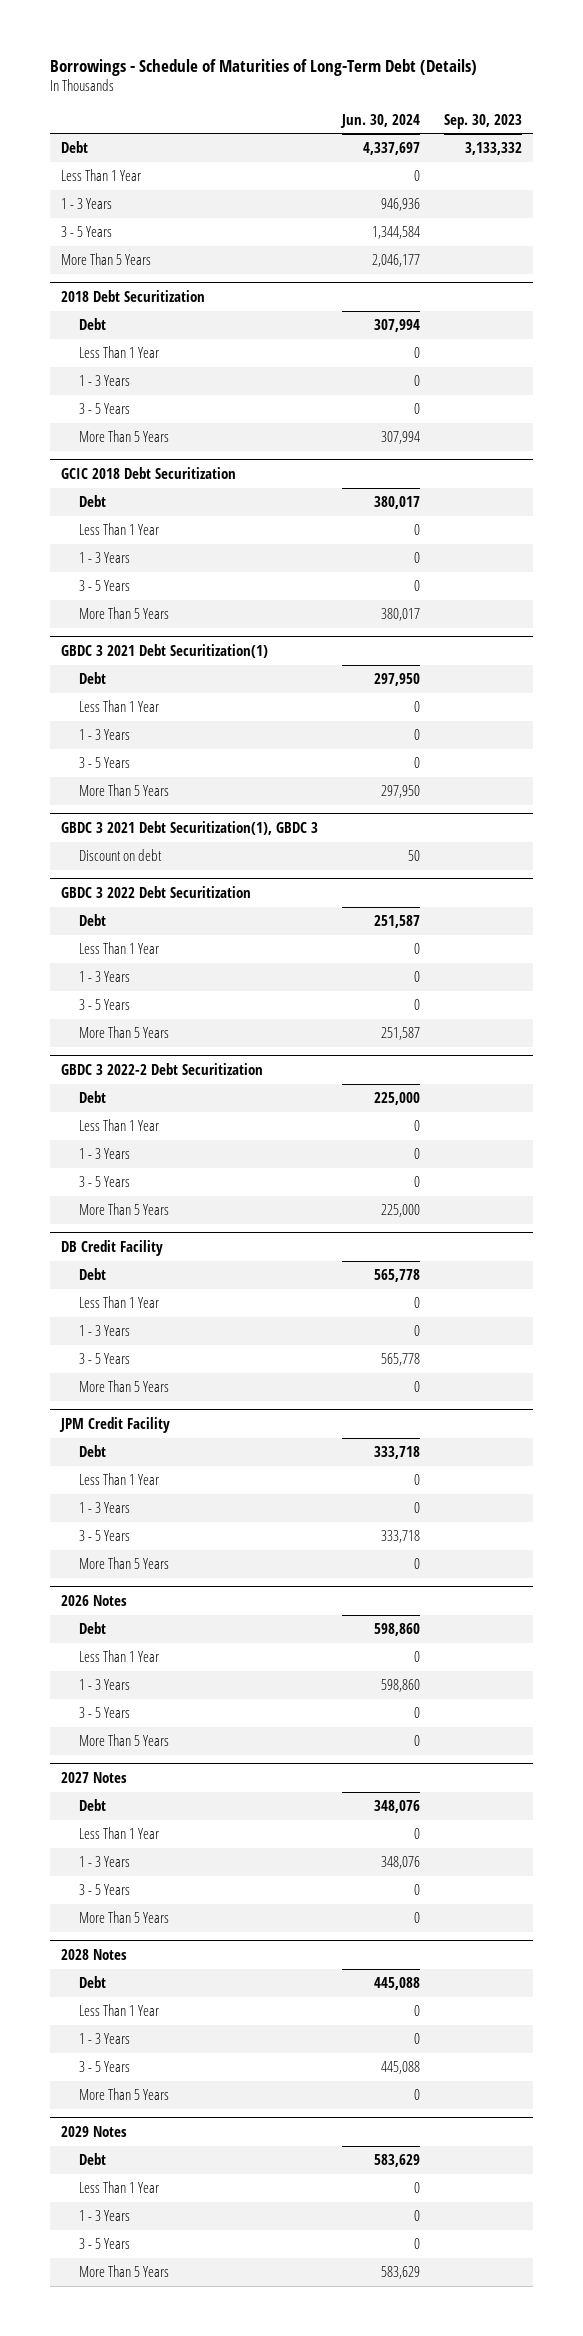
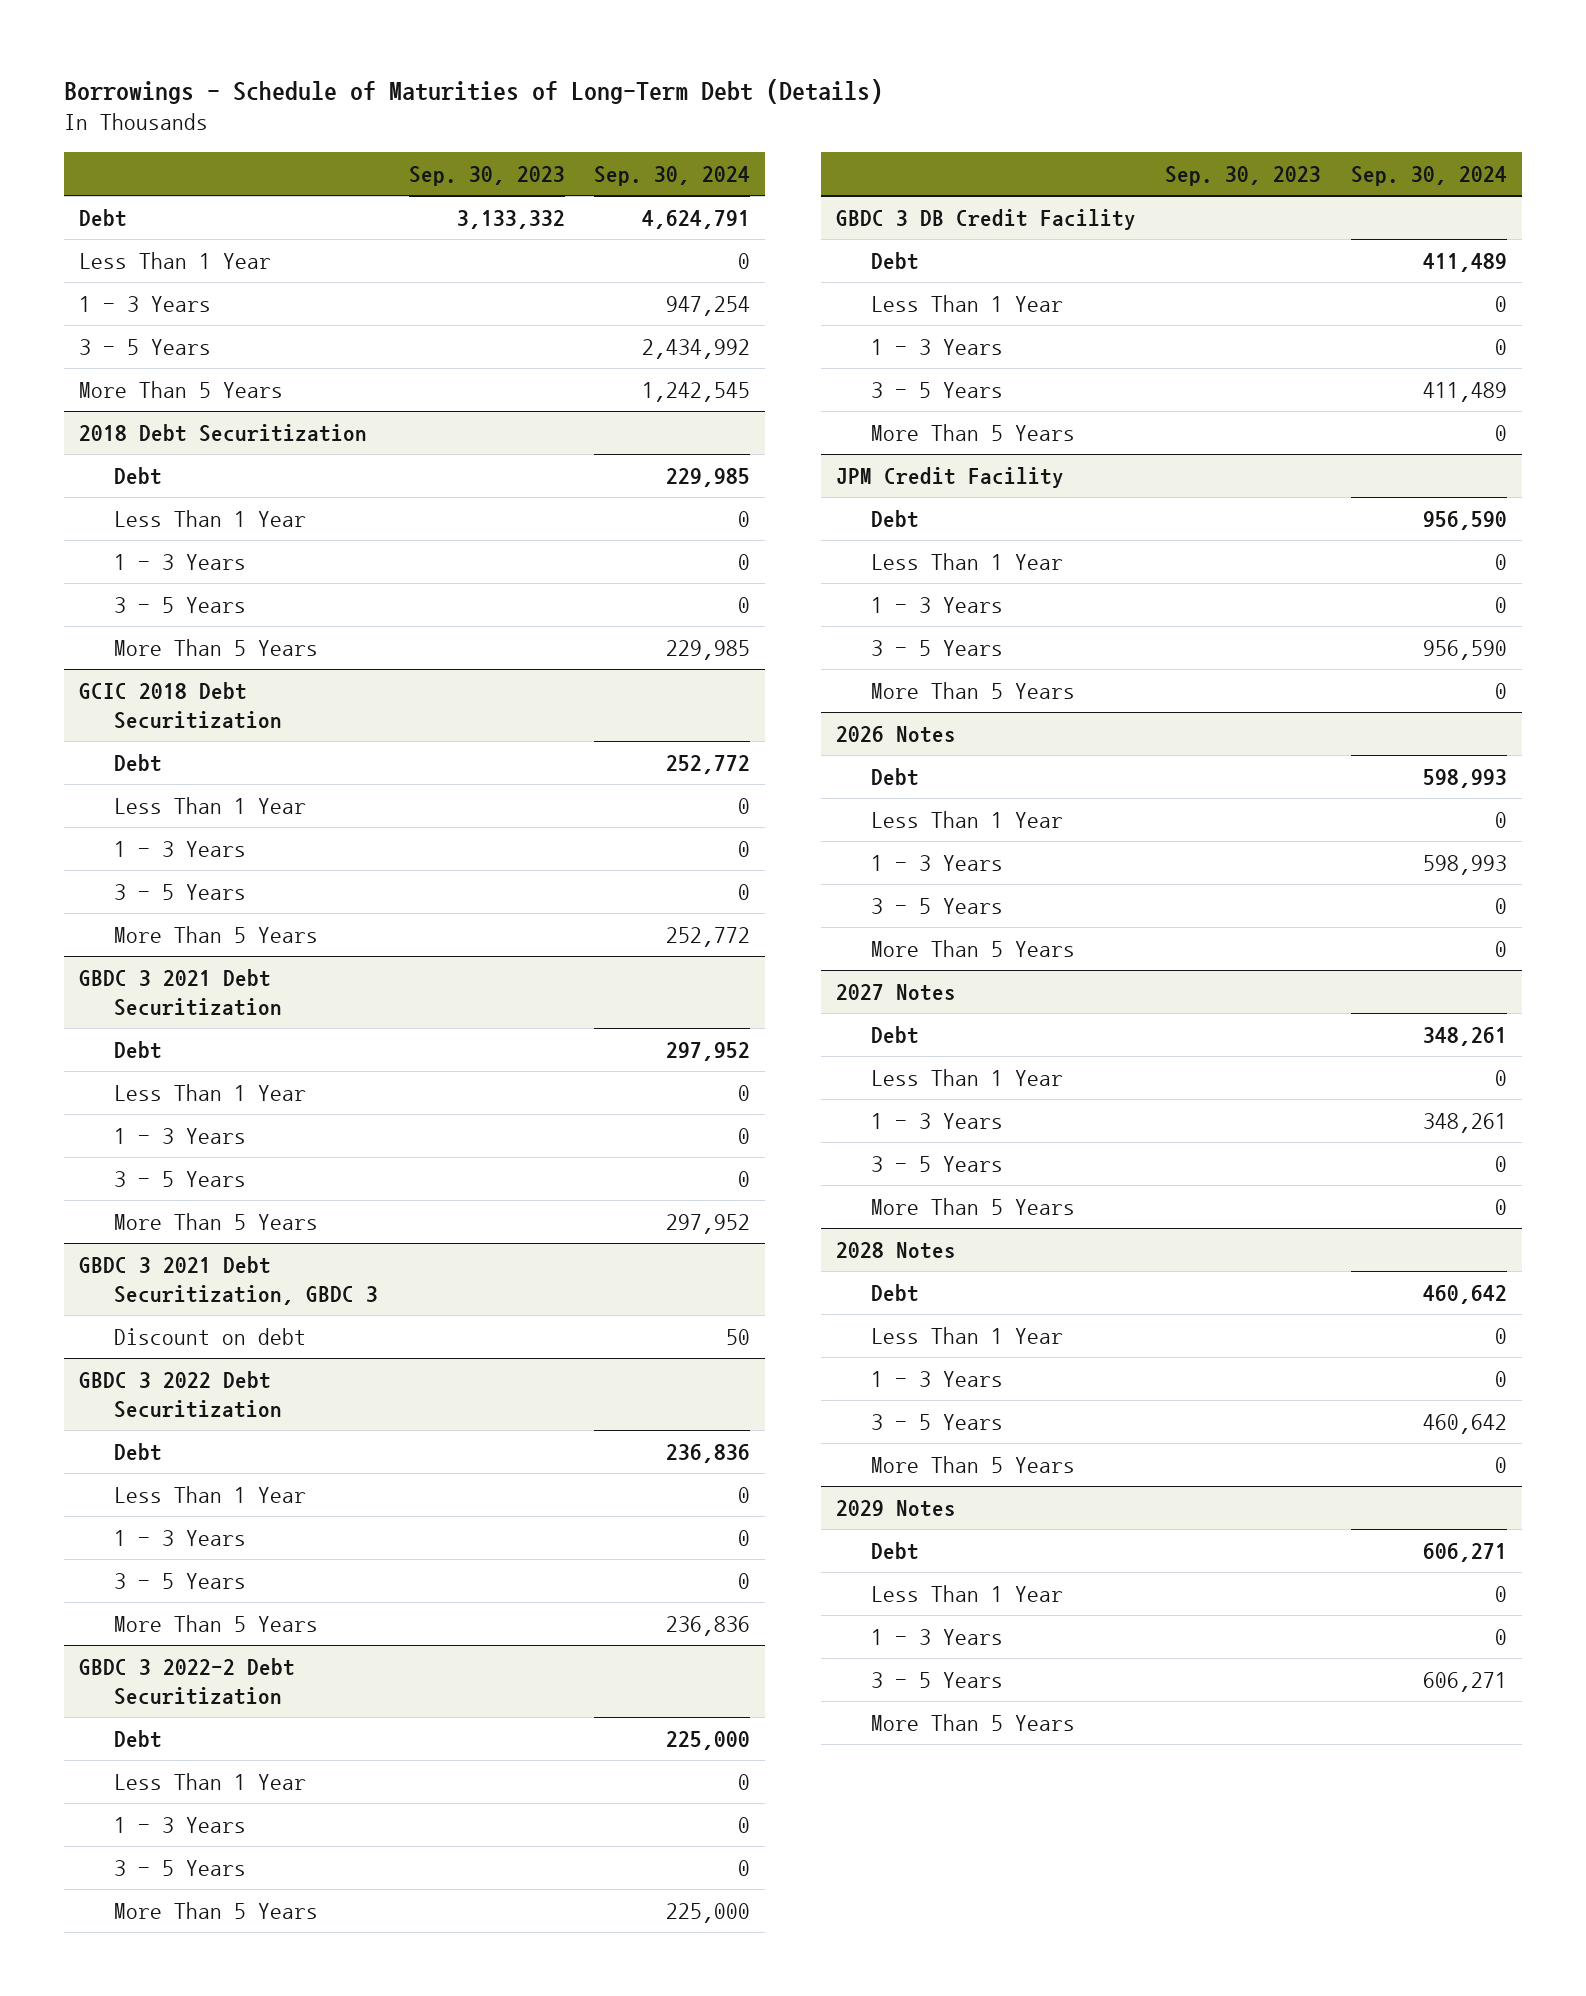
- | Jun. 30, 2024 | Sep. 30, 2023
+ | Sep. 30, 2023 | Sep. 30, 2024
- GBDC 3 2021 Debt Securitization(1)
+ GBDC 3 2021 Debt Securitization
- GBDC 3 2021 Debt Securitization(1), GBDC 3
+ GBDC 3 2021 Debt Securitization, GBDC 3
- DB Credit Facility
- Debt | 565,778 |
- Less Than 1 Year | 0 |
- 1 - 3 Years | 0 |
- 3 - 5 Years | 565,778 |
- More Than 5 Years | 0 |
+ GBDC 3 DB Credit Facility
+ Debt | | 411,489
+ Less Than 1 Year | | 0
+ 1 - 3 Years | | 0
+ 3 - 5 Years | | 411,489
+ More Than 5 Years | | 0

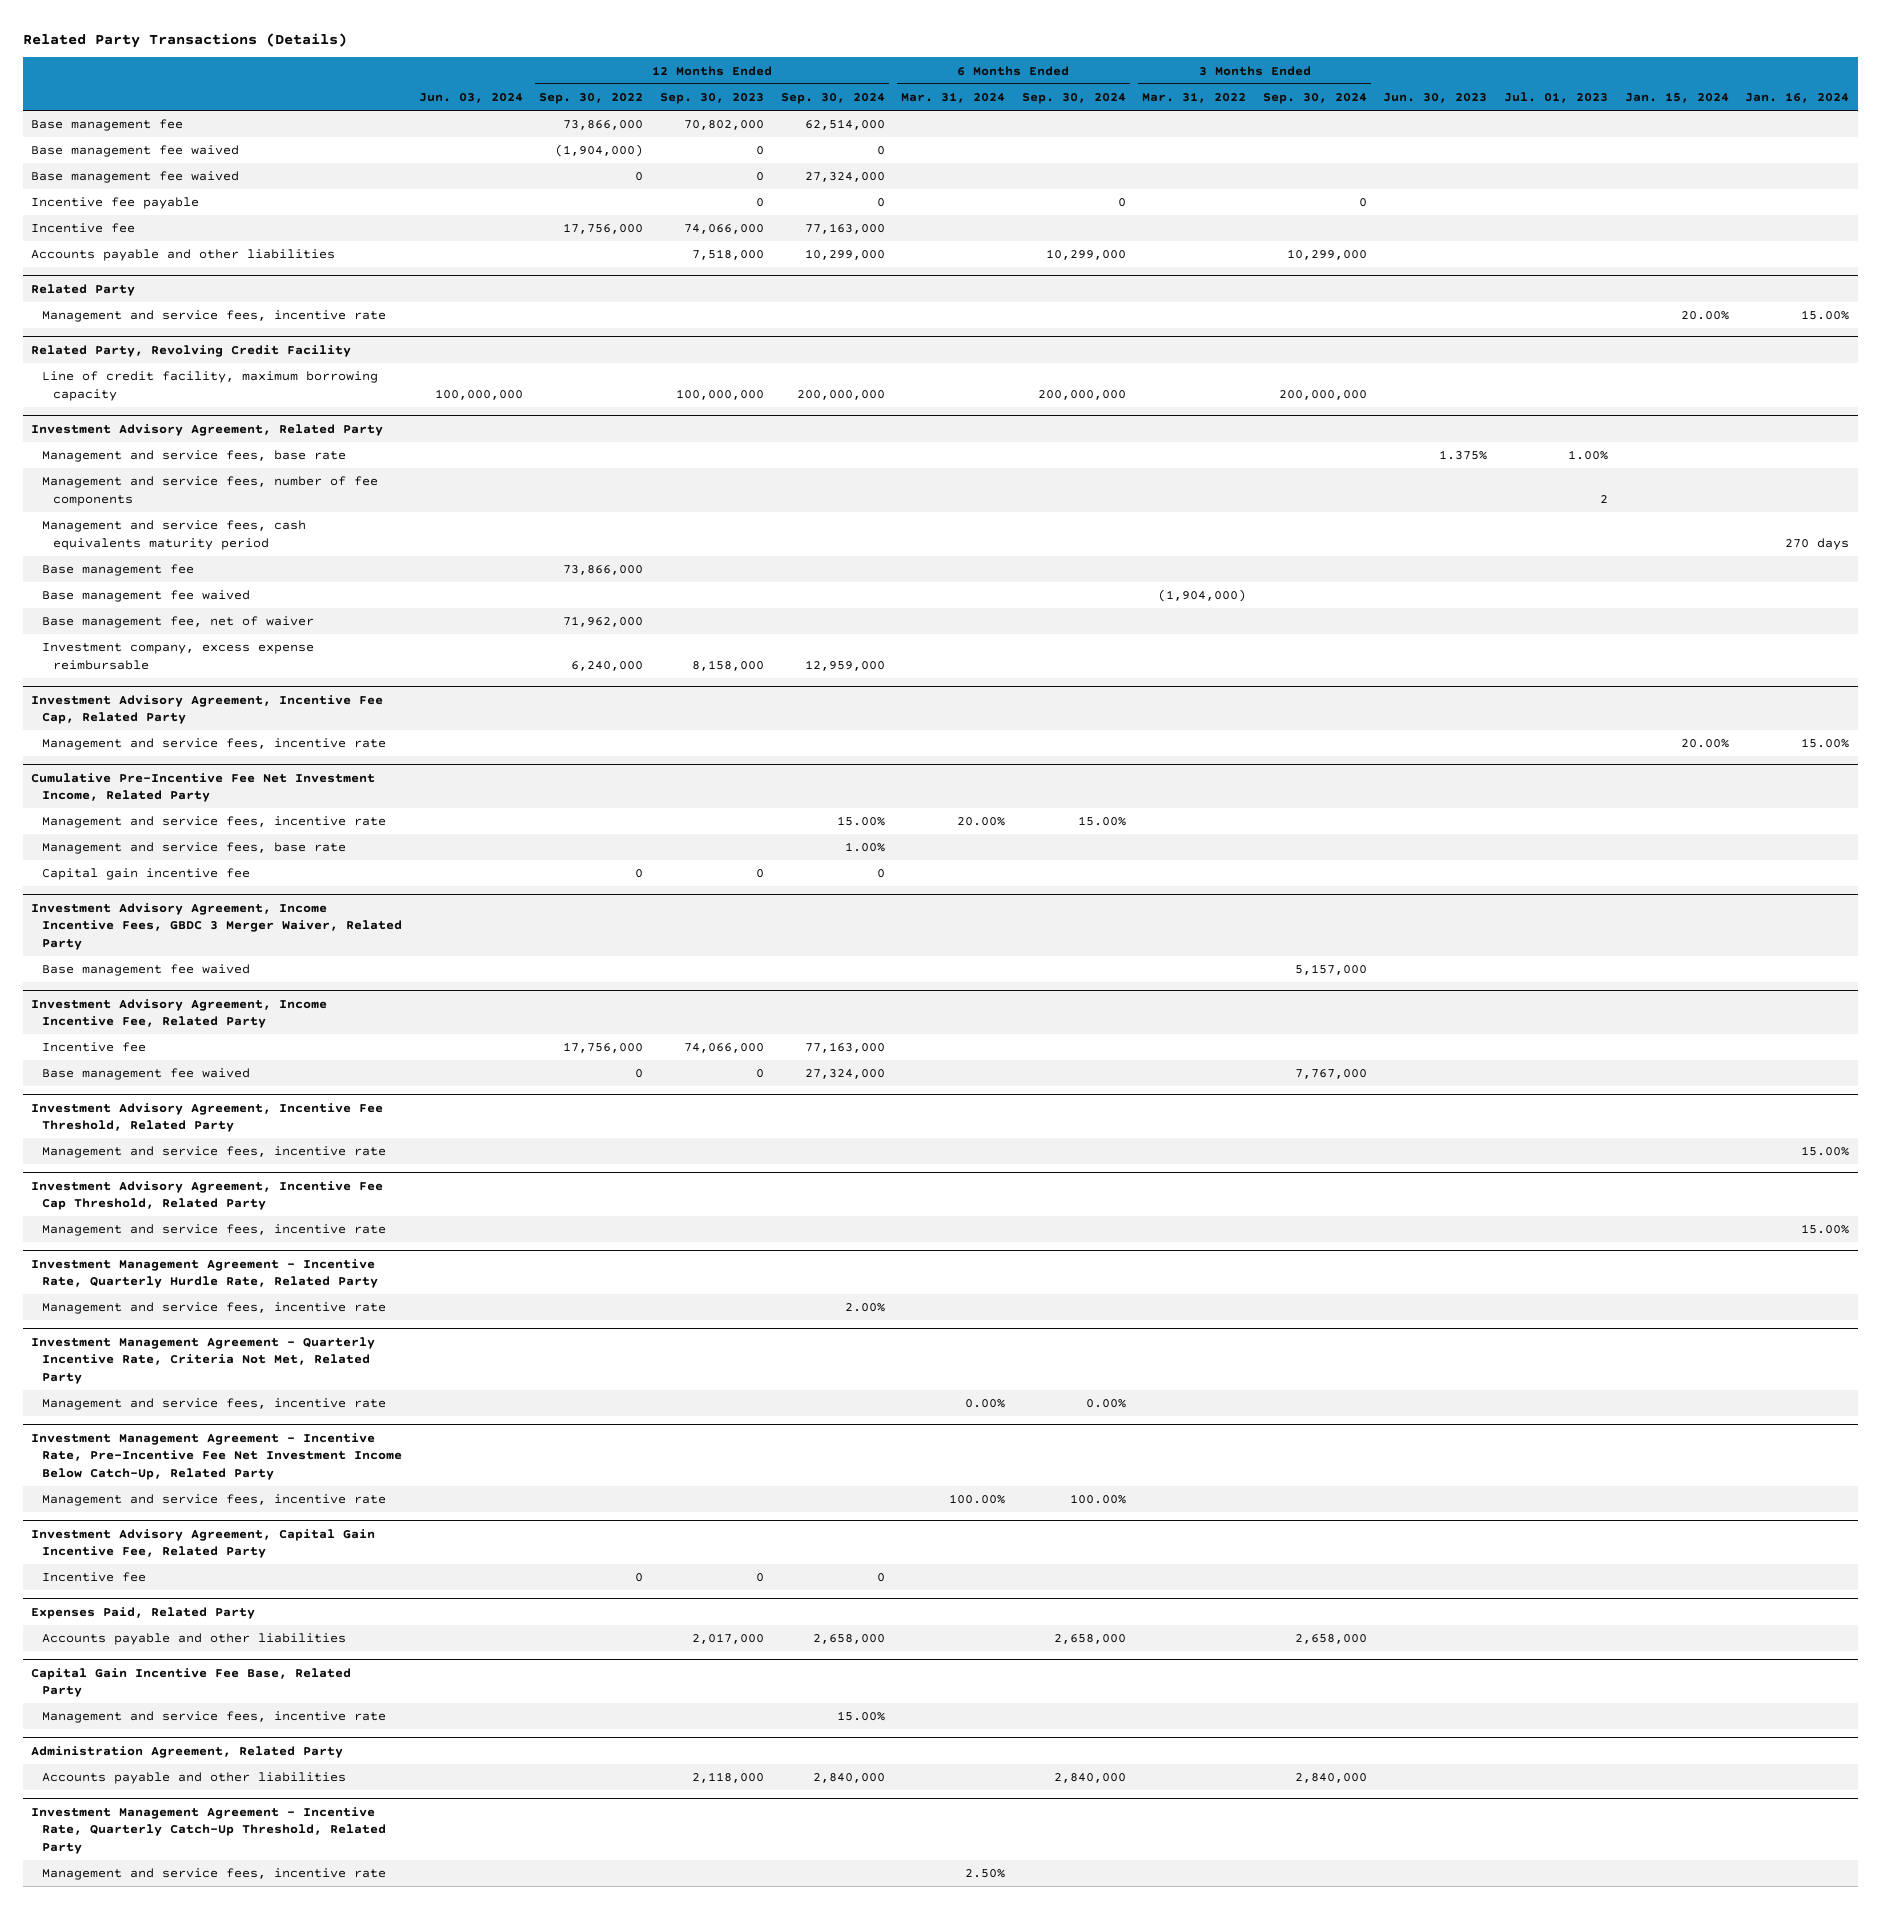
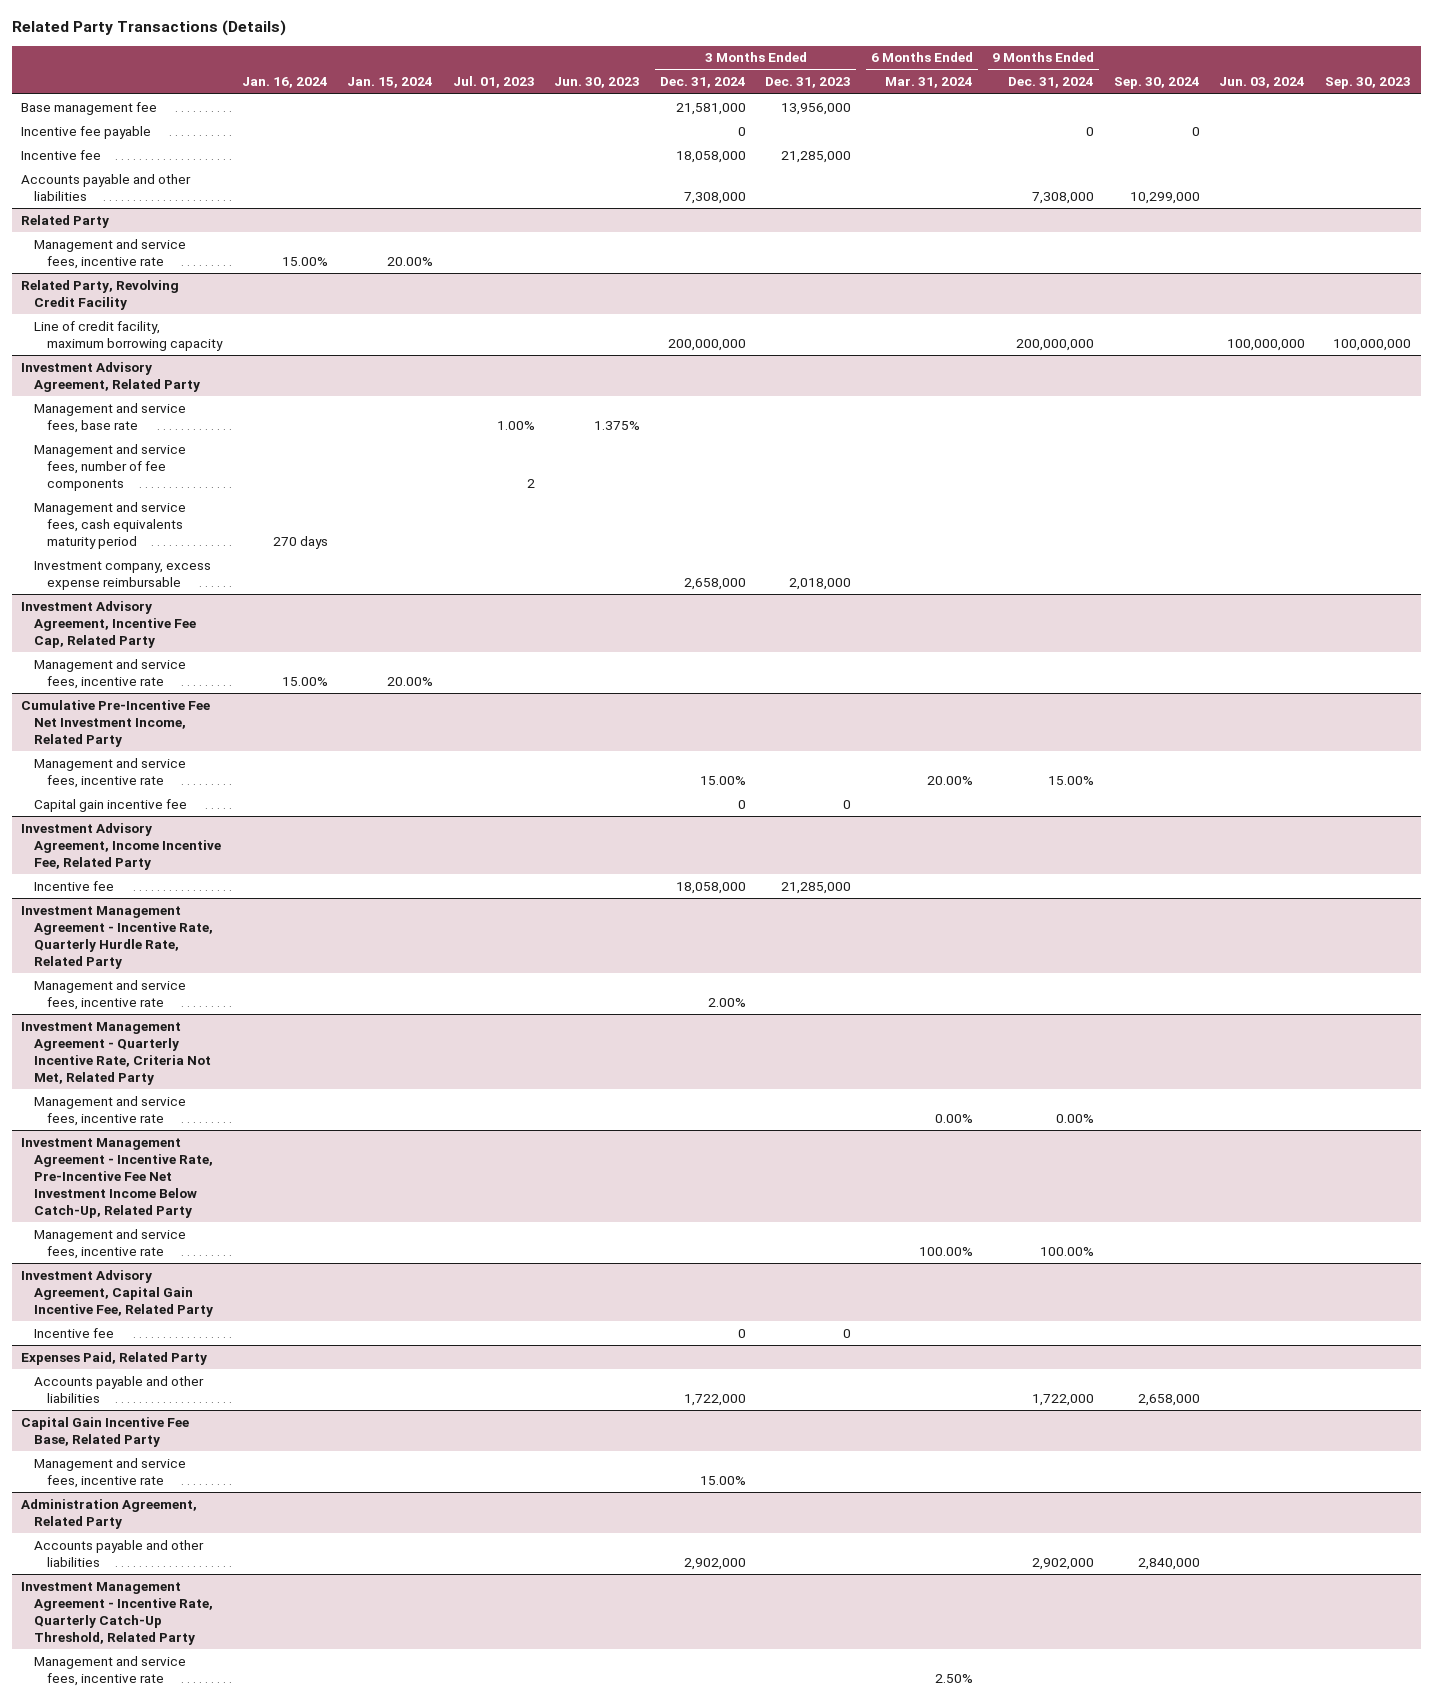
- | Jun. 03, 2024 | 12 Months Ended Sep. 30, 2022 | 12 Months Ended Sep. 30, 2023 | 12 Months Ended Sep. 30, 2024 | 6 Months Ended Mar. 31, 2024 | 6 Months Ended Sep. 30, 2024 | 3 Months Ended Mar. 31, 2022 | 3 Months Ended Sep. 30, 2024 | Jun. 30, 2023 | Jul. 01, 2023 | Jan. 15, 2024 | Jan. 16, 2024
+ | Jan. 16, 2024 | Jan. 15, 2024 | Jul. 01, 2023 | Jun. 30, 2023 | 3 Months Ended Dec. 31, 2024 | 3 Months Ended Dec. 31, 2023 | 6 Months Ended Mar. 31, 2024 | 9 Months Ended Dec. 31, 2024 | Sep. 30, 2024 | Jun. 03, 2024 | Sep. 30, 2023
- Base management fee waived | | (1,904,000) | 0 | 0 | | | | | | | |
- Base management fee waived | | 0 | 0 | 27,324,000 | | | | | | | |
@ Investment Advisory Agreement, Related Party
- Base management fee | | 73,866,000 | | | | | | | | | |
- Base management fee waived | | | | | | | (1,904,000) | | | | |
- Base management fee, net of waiver | | 71,962,000 | | | | | | | | | |
@ Cumulative Pre-Incentive Fee Net Investment Income, Related Party
- Management and service fees, base rate | | | | 1.00% | | | | | | | |
- Investment Advisory Agreement, Income Incentive Fees, GBDC 3 Merger Waiver, Related Party
- Base management fee waived | | | | | | | | 5,157,000 | | | |
@ Investment Advisory Agreement, Income Incentive Fee, Related Party
- Base management fee waived | | 0 | 0 | 27,324,000 | | | | 7,767,000 | | | |
- Investment Advisory Agreement, Incentive Fee Threshold, Related Party
- Management and service fees, incentive rate | | | | | | | | | | | | 15.00%
- Investment Advisory Agreement, Incentive Fee Cap Threshold, Related Party
- Management and service fees, incentive rate | | | | | | | | | | | | 15.00%

